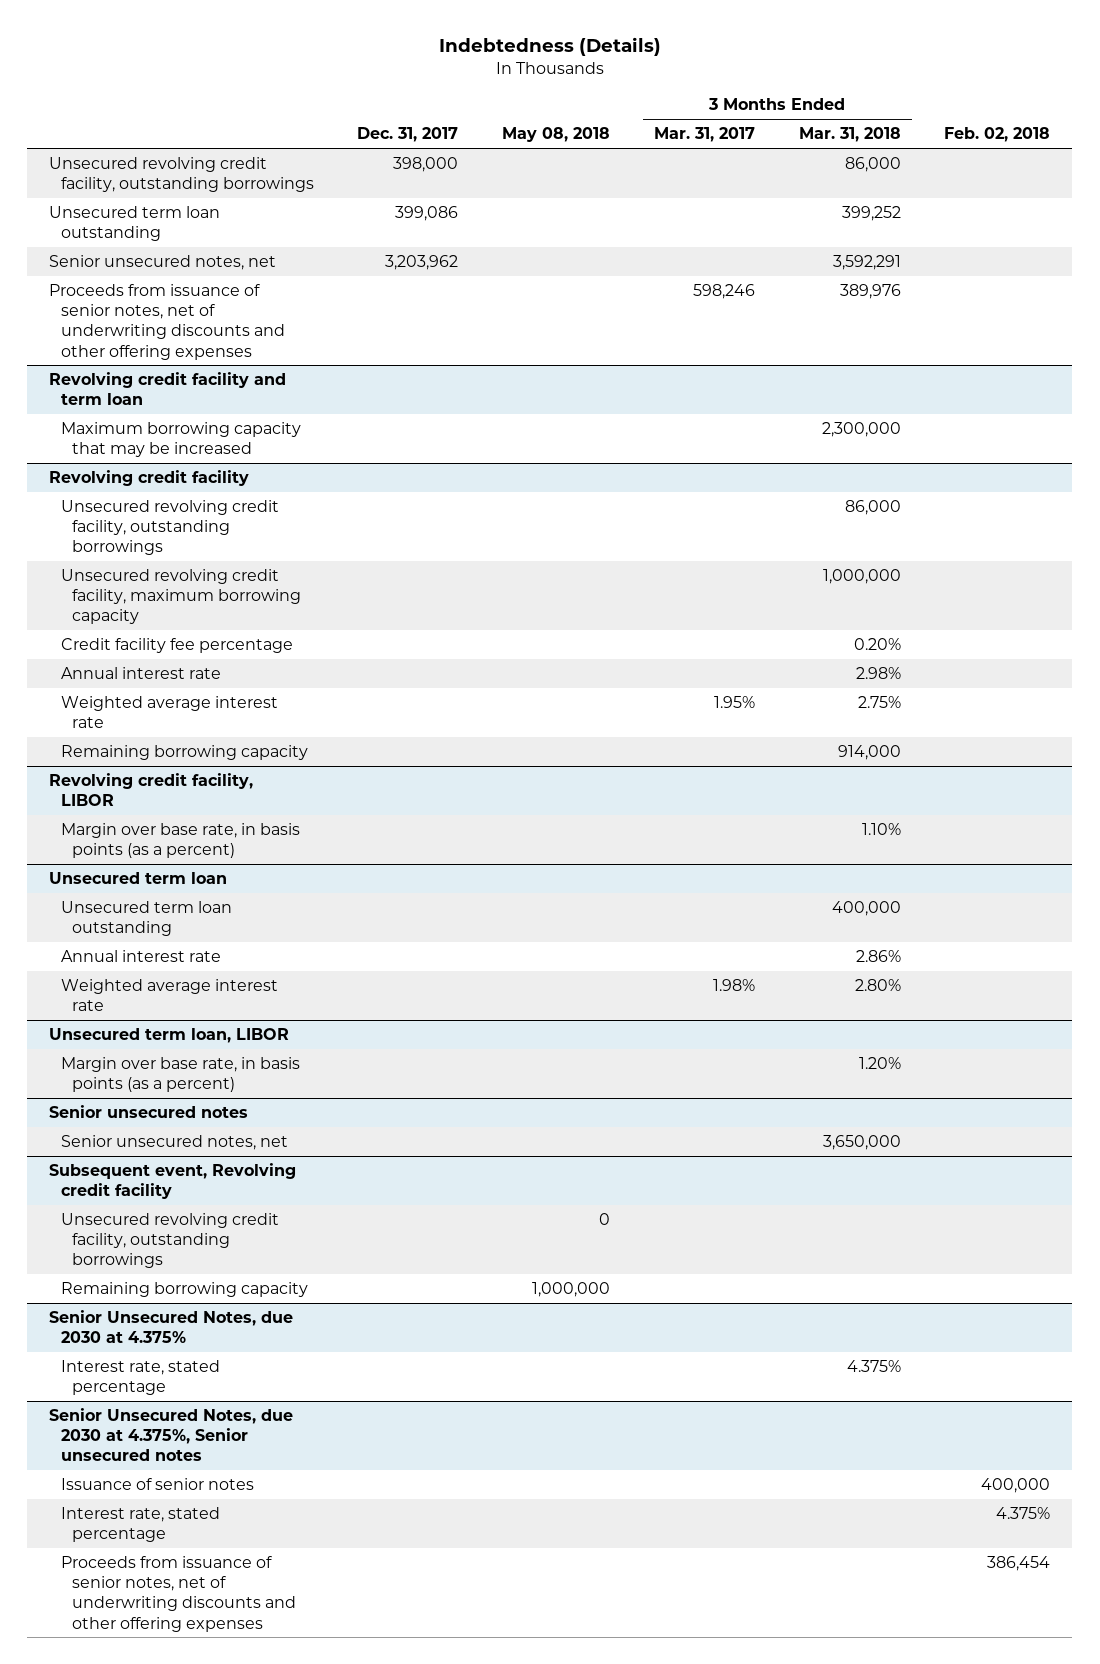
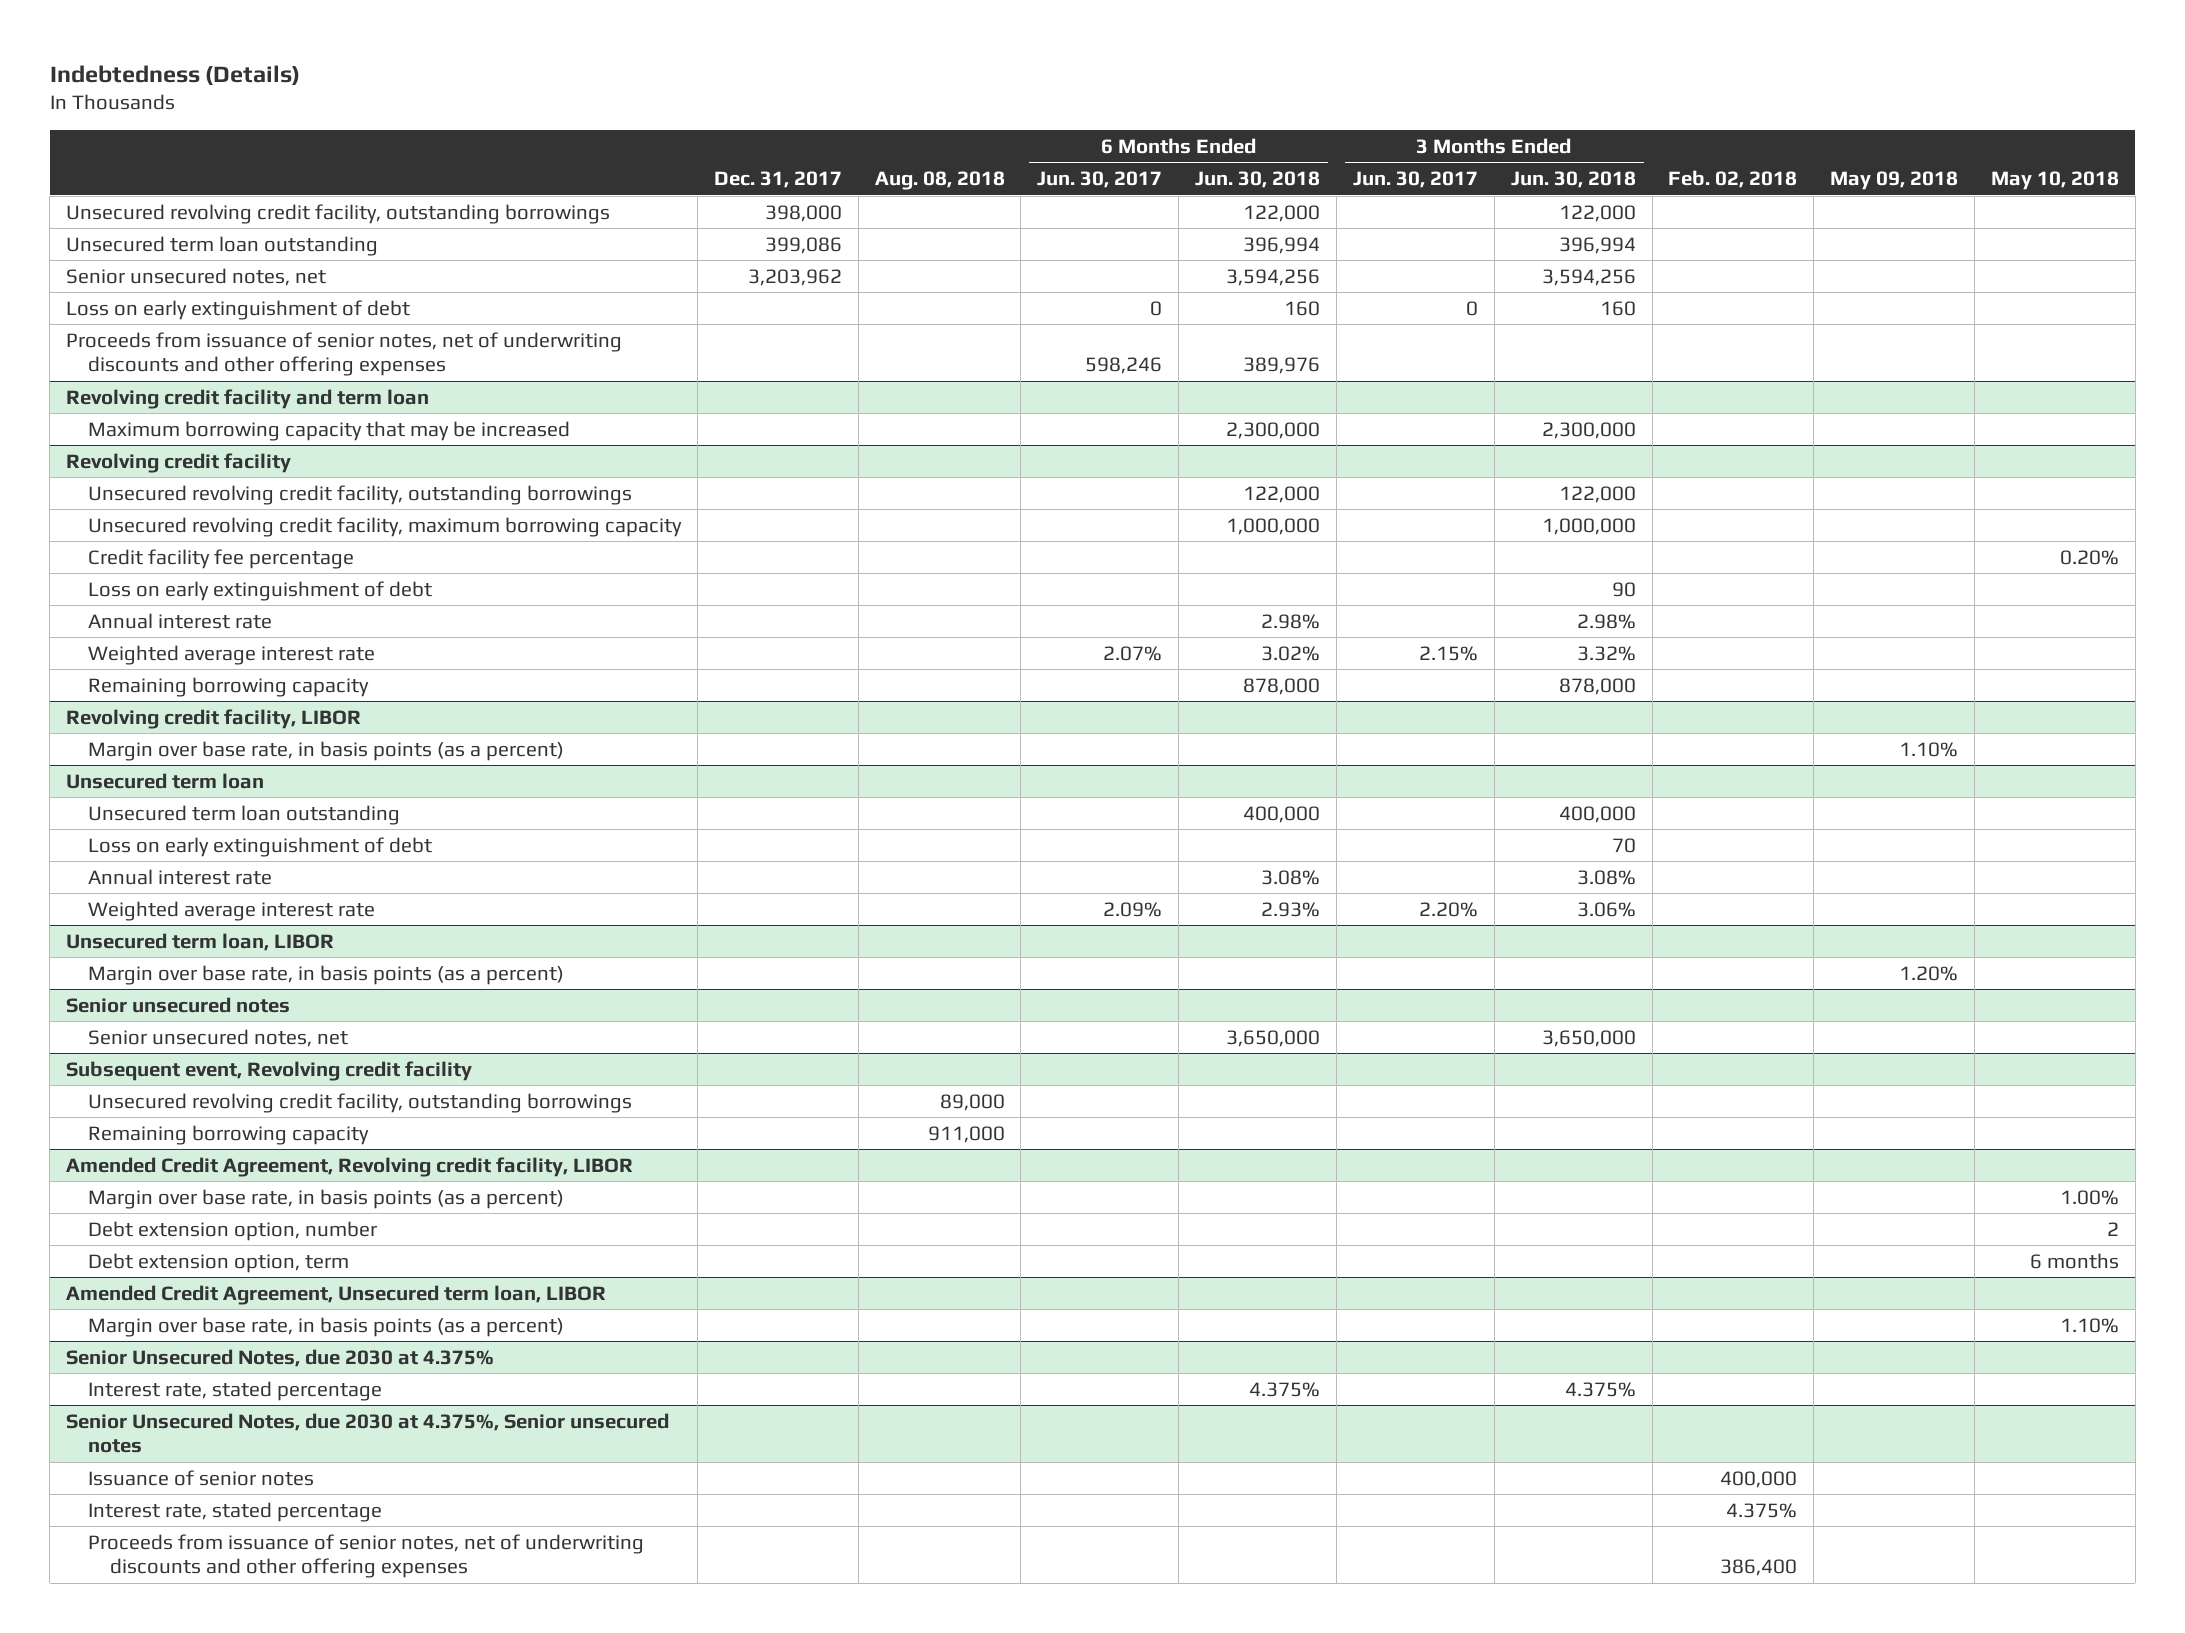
- | Dec. 31, 2017 | May 08, 2018 | 3 Months Ended Mar. 31, 2017 | 3 Months Ended Mar. 31, 2018 | Feb. 02, 2018
+ | Dec. 31, 2017 | Aug. 08, 2018 | 6 Months Ended Jun. 30, 2017 | 6 Months Ended Jun. 30, 2018 | 3 Months Ended Jun. 30, 2017 | 3 Months Ended Jun. 30, 2018 | Feb. 02, 2018 | May 09, 2018 | May 10, 2018
+ Loss on early extinguishment of debt | | | 0 | 160 | 0 | 160 | | |
@ Revolving credit facility
+ Loss on early extinguishment of debt | | | | | | 90 | | |
@ Unsecured term loan
+ Loss on early extinguishment of debt | | | | | | 70 | | |
+ Amended Credit Agreement, Revolving credit facility, LIBOR
+ Margin over base rate, in basis points (as a percent) | | | | | | | | | 1.00%
+ Debt extension option, number | | | | | | | | | 2
+ Debt extension option, term | | | | | | | | | 6 months
+ Amended Credit Agreement, Unsecured term loan, LIBOR
+ Margin over base rate, in basis points (as a percent) | | | | | | | | | 1.10%
@ Senior Unsecured Notes, due 2030 at 4.375%, Senior unsecured notes
- Proceeds from issuance of senior notes, net of underwriting discounts and other offering expenses | | | | | 386,454
+ Proceeds from issuance of senior notes, net of underwriting discounts and other offering expenses | | | | | | | 386,400 | |

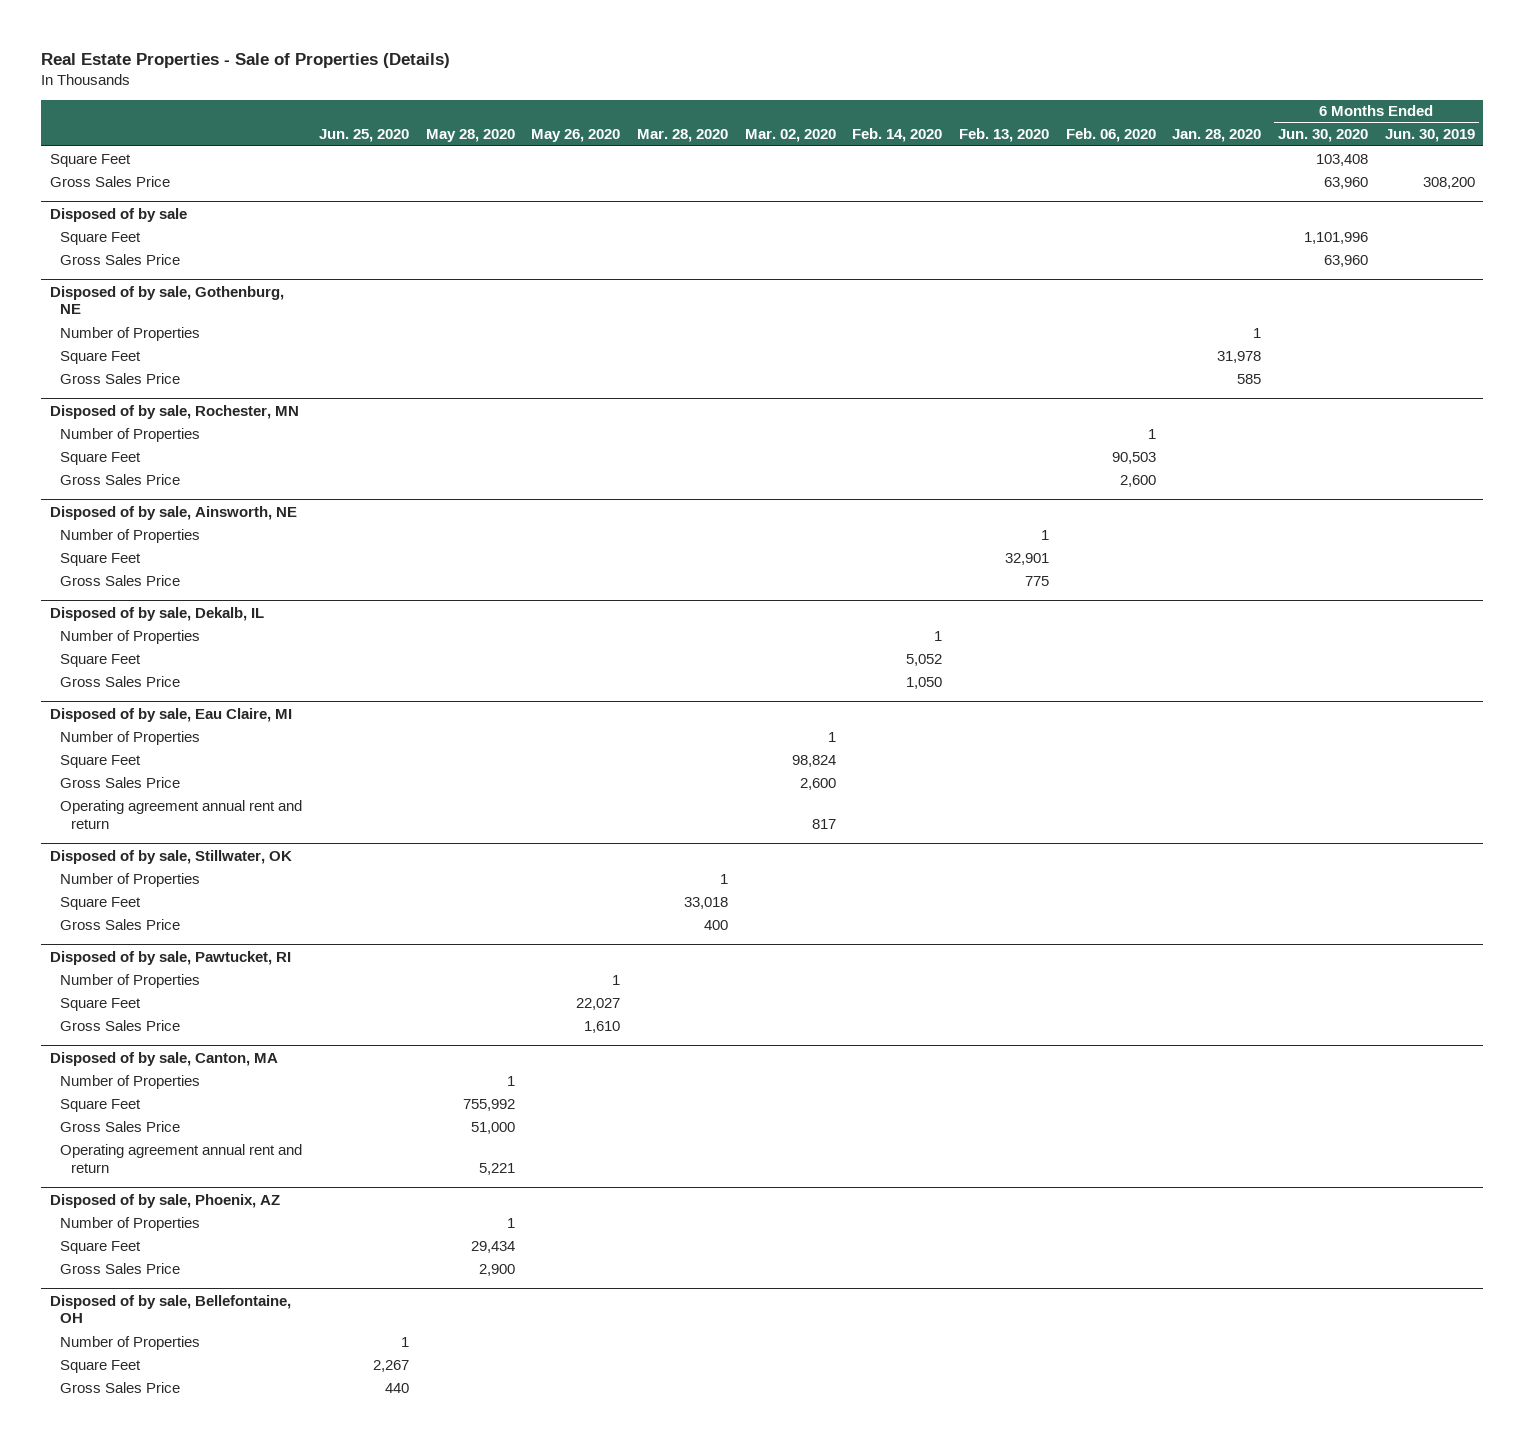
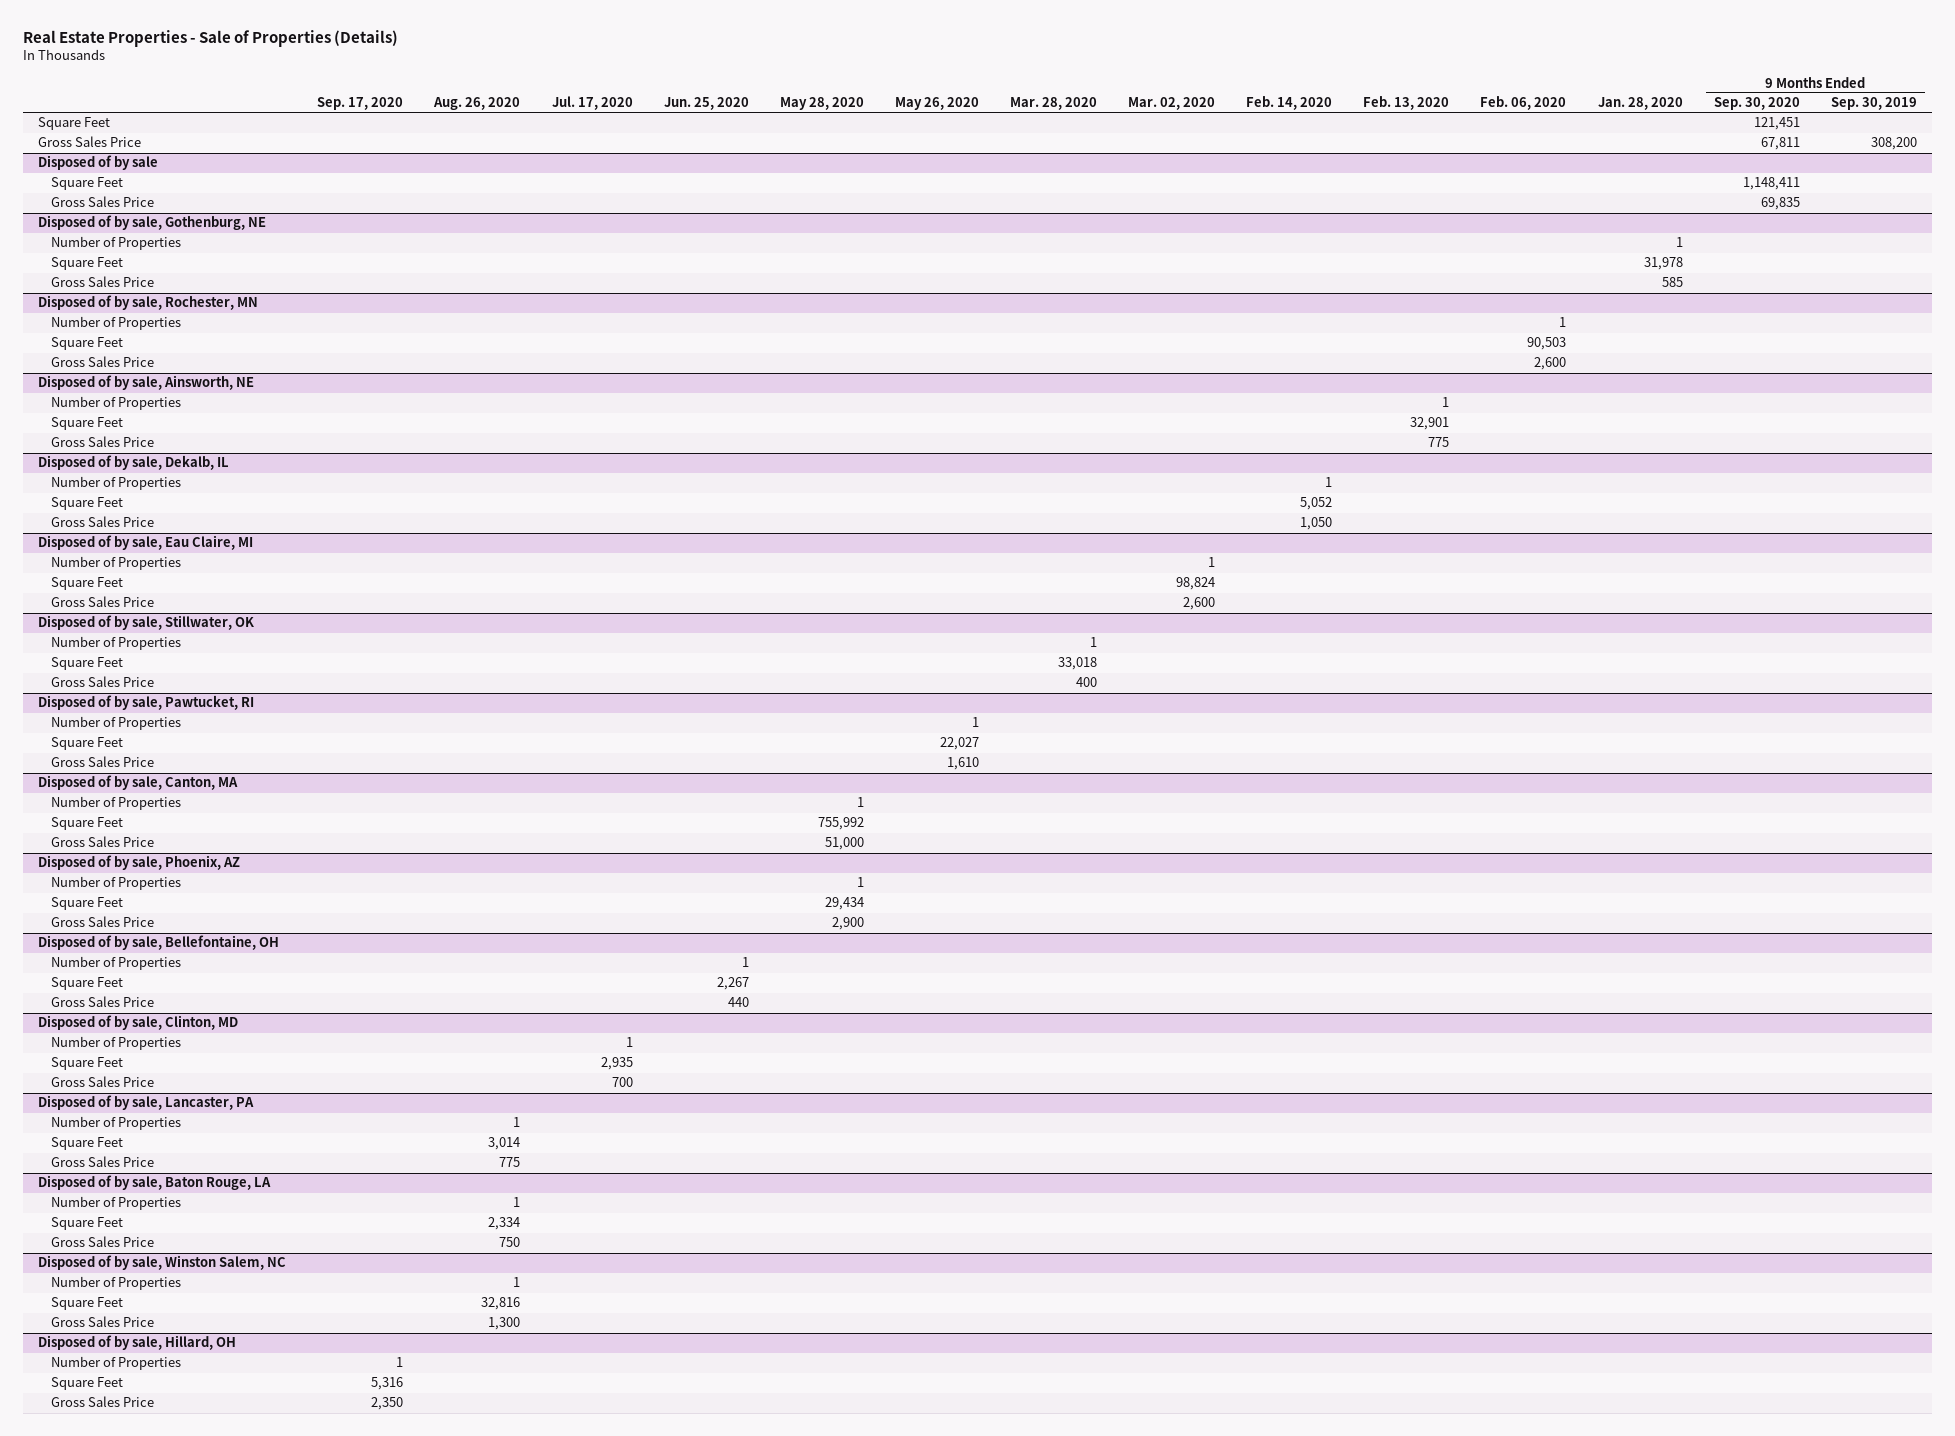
- | Jun. 25, 2020 | May 28, 2020 | May 26, 2020 | Mar. 28, 2020 | Mar. 02, 2020 | Feb. 14, 2020 | Feb. 13, 2020 | Feb. 06, 2020 | Jan. 28, 2020 | 6 Months Ended Jun. 30, 2020 | 6 Months Ended Jun. 30, 2019
+ | Sep. 17, 2020 | Aug. 26, 2020 | Jul. 17, 2020 | Jun. 25, 2020 | May 28, 2020 | May 26, 2020 | Mar. 28, 2020 | Mar. 02, 2020 | Feb. 14, 2020 | Feb. 13, 2020 | Feb. 06, 2020 | Jan. 28, 2020 | 9 Months Ended Sep. 30, 2020 | 9 Months Ended Sep. 30, 2019
@ Disposed of by sale, Eau Claire, MI
- Operating agreement annual rent and return | | | | | 817 | | | | | |
@ Disposed of by sale, Canton, MA
- Operating agreement annual rent and return | | 5,221 | | | | | | | | |
+ Disposed of by sale, Clinton, MD
+ Number of Properties | | | 1 | | | | | | | | | | |
+ Square Feet | | | 2,935 | | | | | | | | | | |
+ Gross Sales Price | | | 700 | | | | | | | | | | |
+ Disposed of by sale, Lancaster, PA
+ Number of Properties | | 1 | | | | | | | | | | | |
+ Square Feet | | 3,014 | | | | | | | | | | | |
+ Gross Sales Price | | 775 | | | | | | | | | | | |
+ Disposed of by sale, Baton Rouge, LA
+ Number of Properties | | 1 | | | | | | | | | | | |
+ Square Feet | | 2,334 | | | | | | | | | | | |
+ Gross Sales Price | | 750 | | | | | | | | | | | |
+ Disposed of by sale, Winston Salem, NC
+ Number of Properties | | 1 | | | | | | | | | | | |
+ Square Feet | | 32,816 | | | | | | | | | | | |
+ Gross Sales Price | | 1,300 | | | | | | | | | | | |
+ Disposed of by sale, Hillard, OH
+ Number of Properties | 1 | | | | | | | | | | | | |
+ Square Feet | 5,316 | | | | | | | | | | | | |
+ Gross Sales Price | 2,350 | | | | | | | | | | | | |

